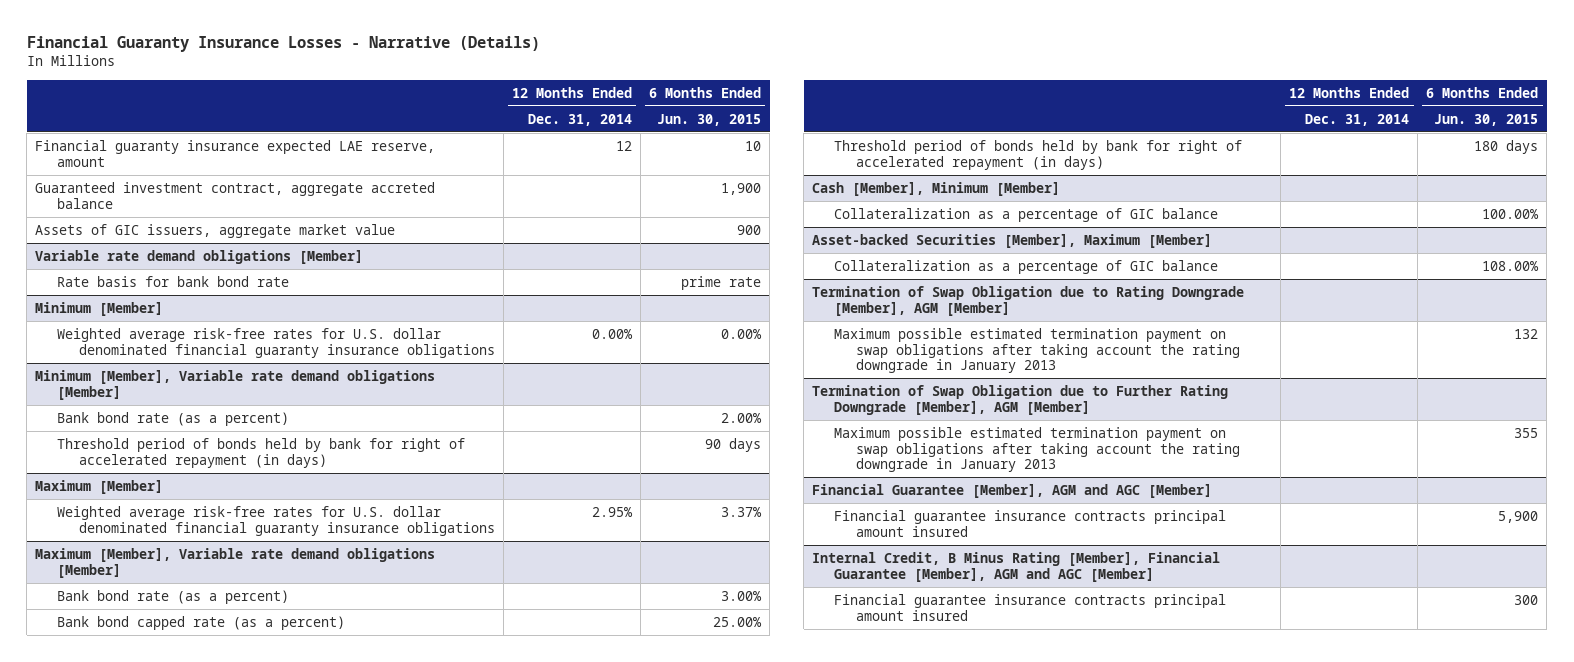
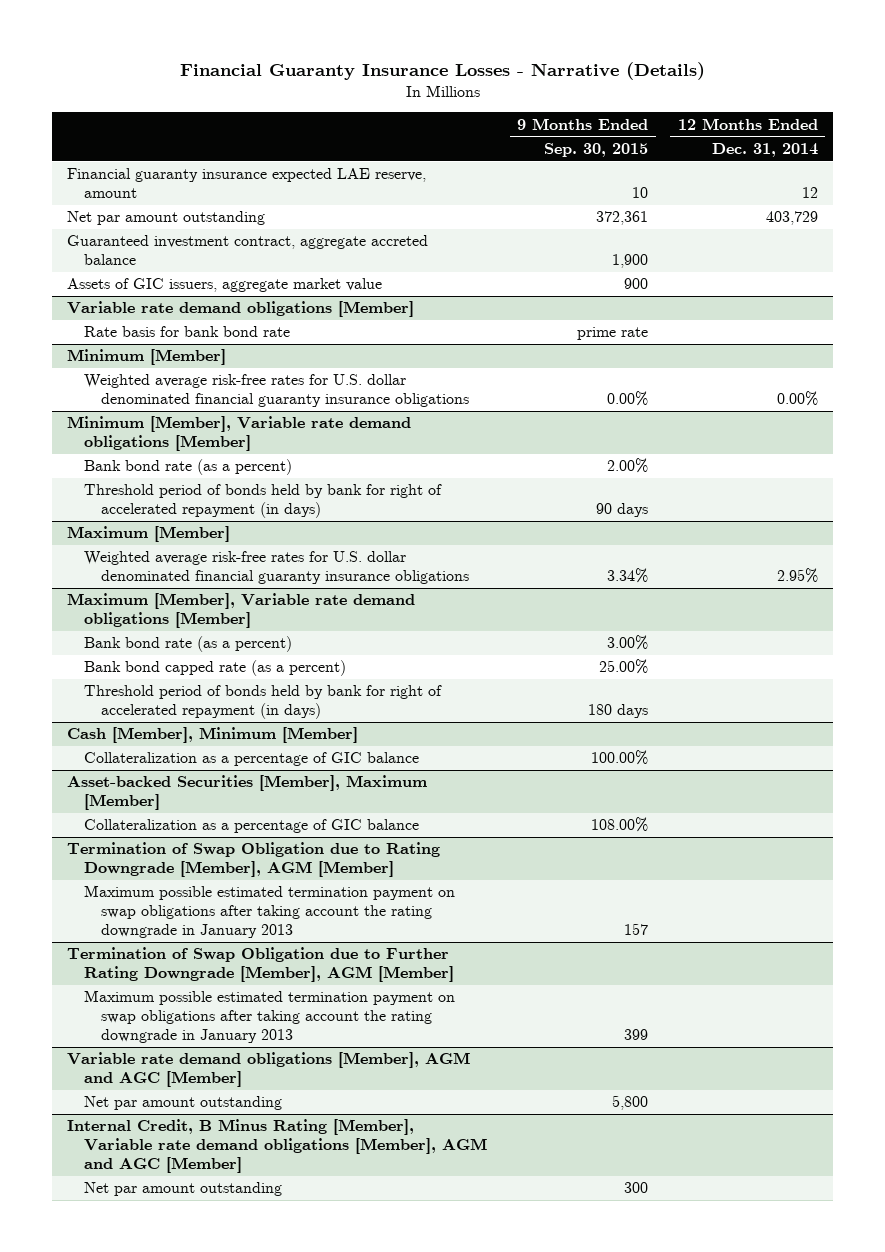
- | 12 Months Ended Dec. 31, 2014 | 6 Months Ended Jun. 30, 2015
+ | 9 Months Ended Sep. 30, 2015 | 12 Months Ended Dec. 31, 2014
+ Net par amount outstanding | 372,361 | 403,729
- Financial Guarantee [Member], AGM and AGC [Member]
- Financial guarantee insurance contracts principal amount insured | | 5,900
- Internal Credit, B Minus Rating [Member], Financial Guarantee [Member], AGM and AGC [Member]
- Financial guarantee insurance contracts principal amount insured | | 300
+ Variable rate demand obligations [Member], AGM and AGC [Member]
+ Net par amount outstanding | 5,800 |
+ Internal Credit, B Minus Rating [Member], Variable rate demand obligations [Member], AGM and AGC [Member]
+ Net par amount outstanding | 300 |

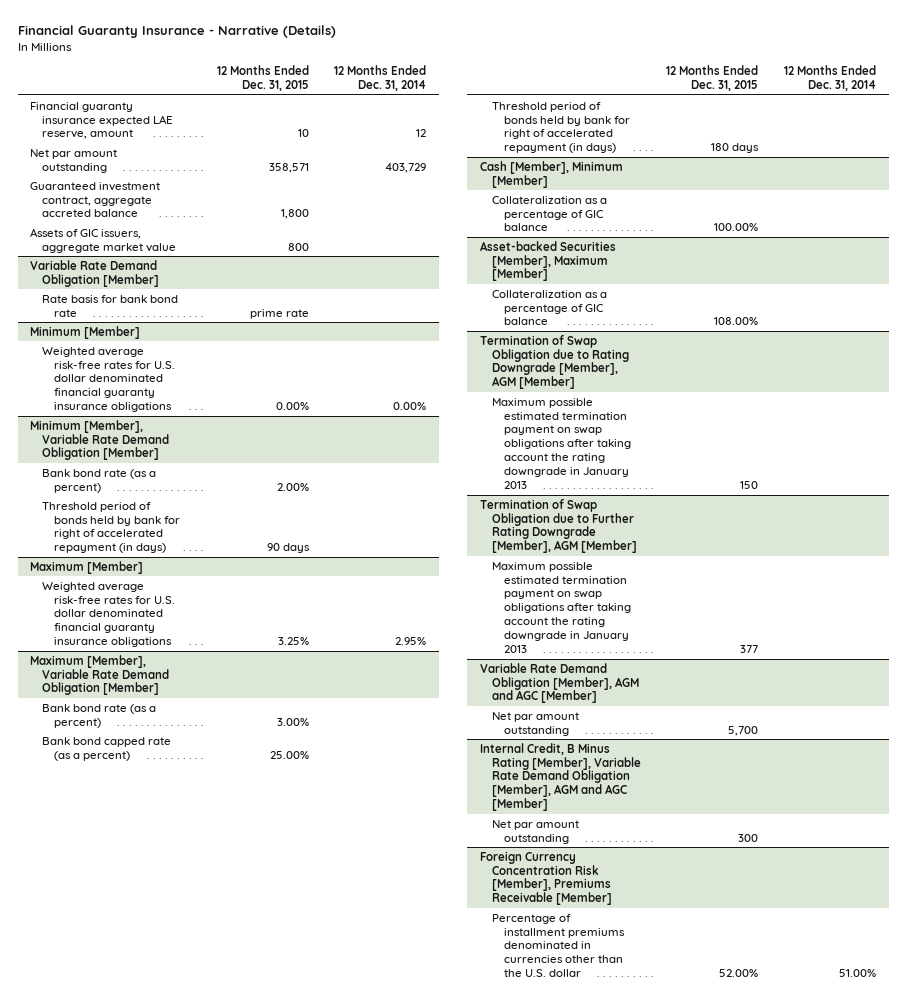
- Financial Guaranty Insurance Losses - Narrative (Details)
+ Financial Guaranty Insurance - Narrative (Details)
- | 9 Months Ended Sep. 30, 2015 | 12 Months Ended Dec. 31, 2014
+ | 12 Months Ended Dec. 31, 2015 | 12 Months Ended Dec. 31, 2014
- Variable rate demand obligations [Member]
+ Variable Rate Demand Obligation [Member]
- Minimum [Member], Variable rate demand obligations [Member]
+ Minimum [Member], Variable Rate Demand Obligation [Member]
- Maximum [Member], Variable rate demand obligations [Member]
+ Maximum [Member], Variable Rate Demand Obligation [Member]
- Variable rate demand obligations [Member], AGM and AGC [Member]
+ Variable Rate Demand Obligation [Member], AGM and AGC [Member]
- Internal Credit, B Minus Rating [Member], Variable rate demand obligations [Member], AGM and AGC [Member]
+ Internal Credit, B Minus Rating [Member], Variable Rate Demand Obligation [Member], AGM and AGC [Member]
+ Foreign Currency Concentration Risk [Member], Premiums Receivable [Member]
+ Percentage of installment premiums denominated in currencies other than the U.S. dollar | 52.00% | 51.00%

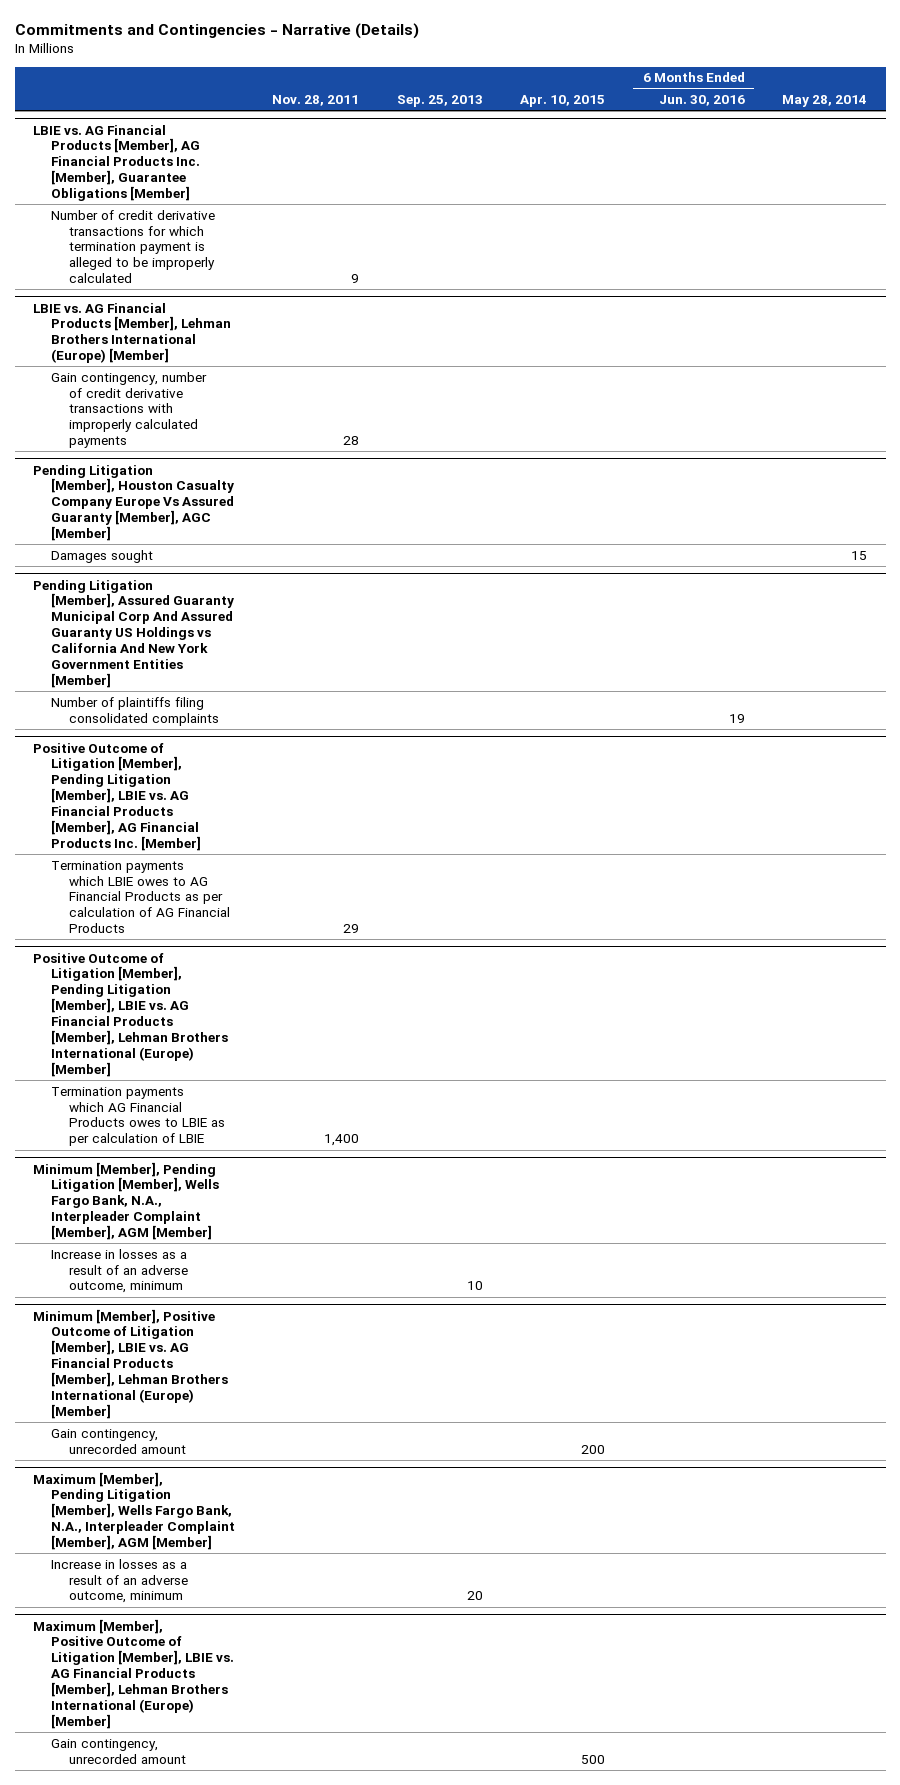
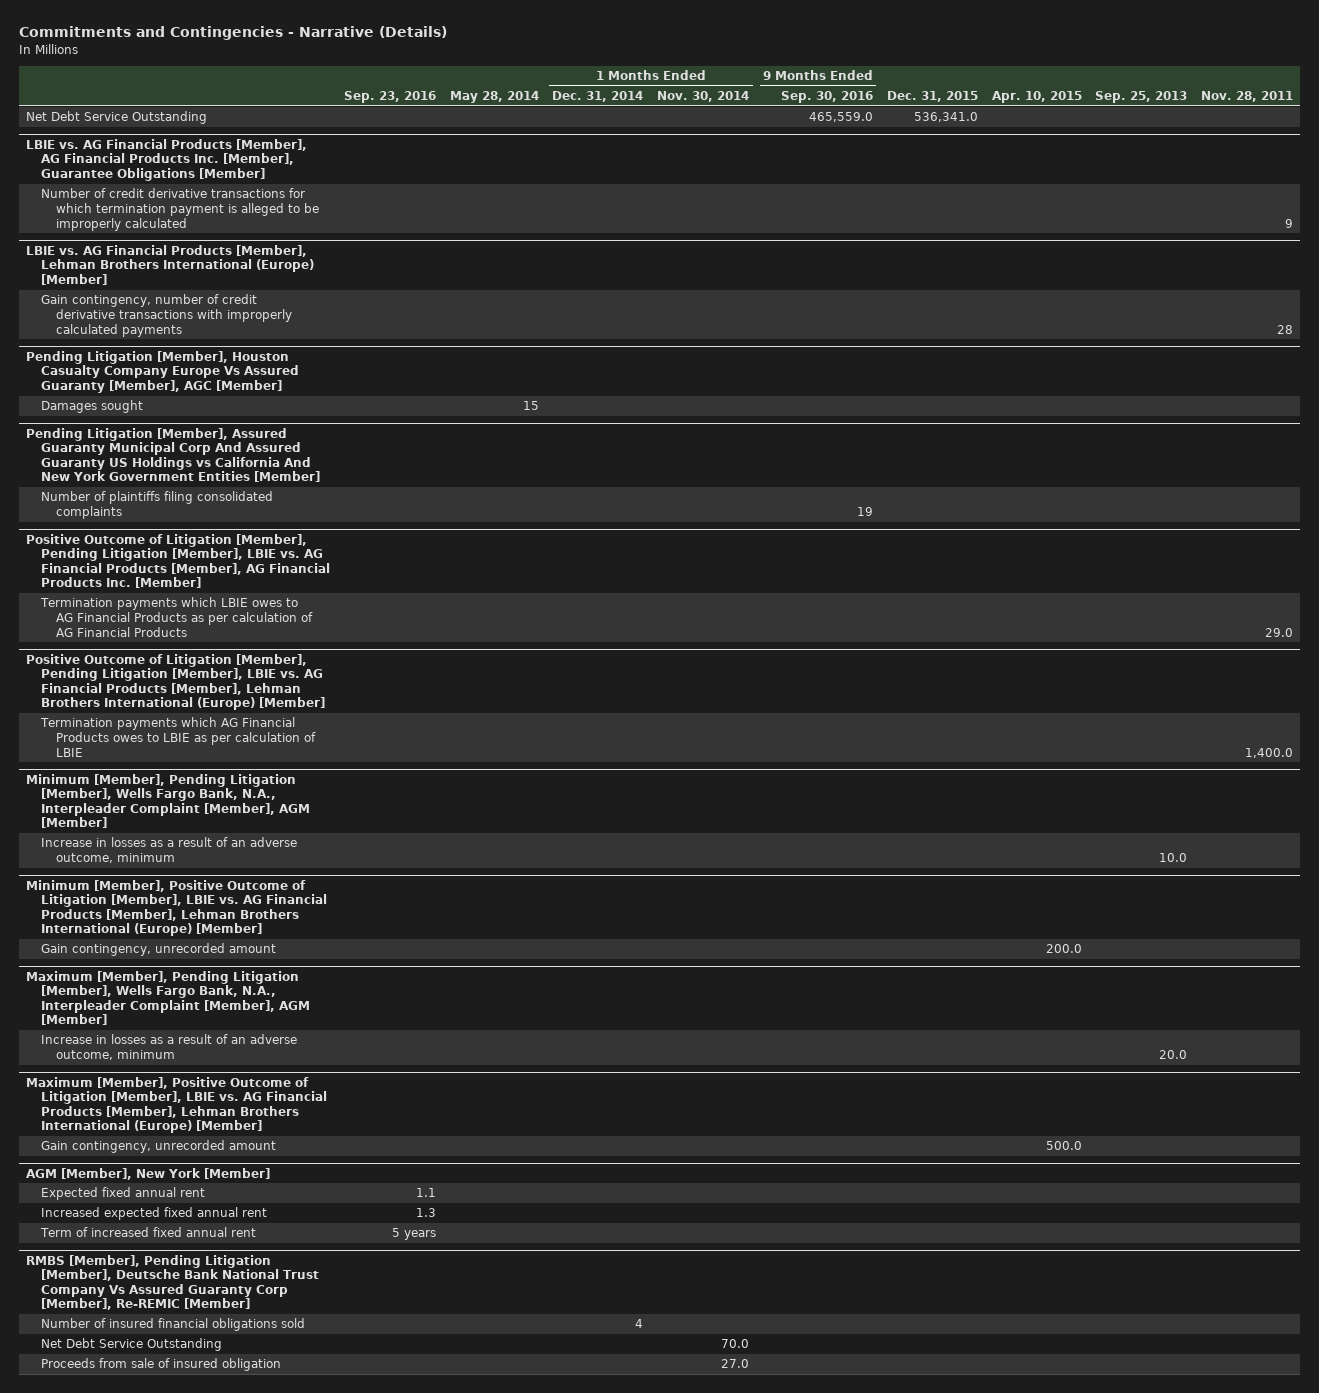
- | Nov. 28, 2011 | Sep. 25, 2013 | Apr. 10, 2015 | 6 Months Ended Jun. 30, 2016 | May 28, 2014
+ | Sep. 23, 2016 | May 28, 2014 | 1 Months Ended Dec. 31, 2014 | 1 Months Ended Nov. 30, 2014 | 9 Months Ended Sep. 30, 2016 | Dec. 31, 2015 | Apr. 10, 2015 | Sep. 25, 2013 | Nov. 28, 2011
+ Net Debt Service Outstanding | | | | | 465,559.0 | 536,341.0 | | |
@ Positive Outcome of Litigation [Member], Pending Litigation [Member], LBIE vs. AG Financial Products [Member], AG Financial Products Inc. [Member]
- Termination payments which LBIE owes to AG Financial Products as per calculation of AG Financial Products | 29 | | | |
+ Termination payments which LBIE owes to AG Financial Products as per calculation of AG Financial Products | | | | | | | | | 29.0
@ Positive Outcome of Litigation [Member], Pending Litigation [Member], LBIE vs. AG Financial Products [Member], Lehman Brothers International (Europe) [Member]
- Termination payments which AG Financial Products owes to LBIE as per calculation of LBIE | 1,400 | | | |
+ Termination payments which AG Financial Products owes to LBIE as per calculation of LBIE | | | | | | | | | 1,400.0
@ Minimum [Member], Pending Litigation [Member], Wells Fargo Bank, N.A., Interpleader Complaint [Member], AGM [Member]
- Increase in losses as a result of an adverse outcome, minimum | | 10 | | |
+ Increase in losses as a result of an adverse outcome, minimum | | | | | | | | 10.0 |
@ Minimum [Member], Positive Outcome of Litigation [Member], LBIE vs. AG Financial Products [Member], Lehman Brothers International (Europe) [Member]
- Gain contingency, unrecorded amount | | | 200 | |
+ Gain contingency, unrecorded amount | | | | | | | 200.0 | |
@ Maximum [Member], Pending Litigation [Member], Wells Fargo Bank, N.A., Interpleader Complaint [Member], AGM [Member]
- Increase in losses as a result of an adverse outcome, minimum | | 20 | | |
+ Increase in losses as a result of an adverse outcome, minimum | | | | | | | | 20.0 |
@ Maximum [Member], Positive Outcome of Litigation [Member], LBIE vs. AG Financial Products [Member], Lehman Brothers International (Europe) [Member]
- Gain contingency, unrecorded amount | | | 500 | |
+ Gain contingency, unrecorded amount | | | | | | | 500.0 | |
+ AGM [Member], New York [Member]
+ Expected fixed annual rent | 1.1 | | | | | | | |
+ Increased expected fixed annual rent | 1.3 | | | | | | | |
+ Term of increased fixed annual rent | 5 years | | | | | | | |
+ RMBS [Member], Pending Litigation [Member], Deutsche Bank National Trust Company Vs Assured Guaranty Corp [Member], Re-REMIC [Member]
+ Number of insured financial obligations sold | | | 4 | | | | | |
+ Net Debt Service Outstanding | | | | 70.0 | | | | |
+ Proceeds from sale of insured obligation | | | | 27.0 | | | | |

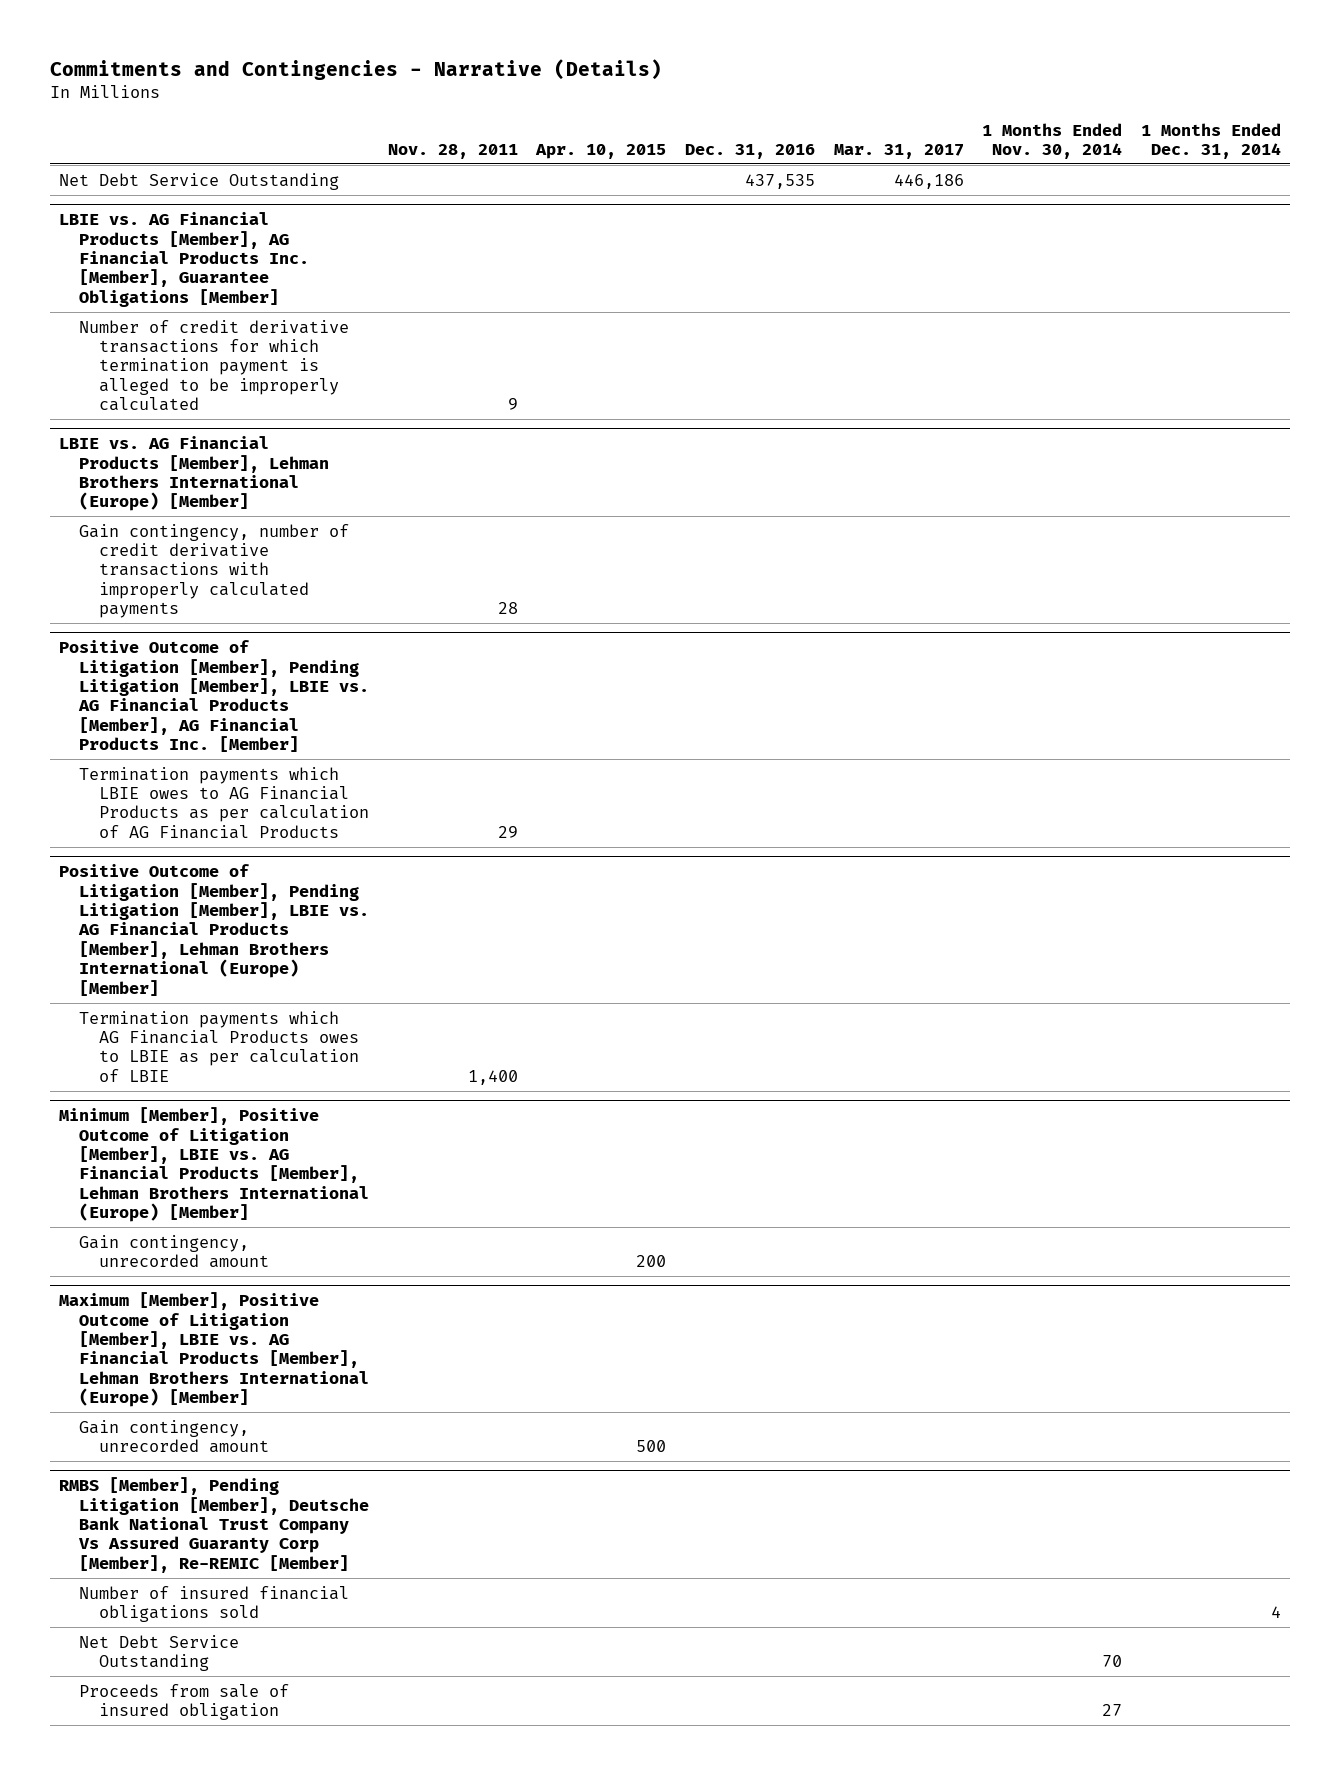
- | Sep. 23, 2016 | May 28, 2014 | 1 Months Ended Dec. 31, 2014 | 1 Months Ended Nov. 30, 2014 | 9 Months Ended Sep. 30, 2016 | Dec. 31, 2015 | Apr. 10, 2015 | Sep. 25, 2013 | Nov. 28, 2011
+ | Nov. 28, 2011 | Apr. 10, 2015 | Dec. 31, 2016 | Mar. 31, 2017 | 1 Months Ended Nov. 30, 2014 | 1 Months Ended Dec. 31, 2014
- Pending Litigation [Member], Houston Casualty Company Europe Vs Assured Guaranty [Member], AGC [Member]
- Damages sought | | 15 | | | | | | |
- Pending Litigation [Member], Assured Guaranty Municipal Corp And Assured Guaranty US Holdings vs California And New York Government Entities [Member]
- Number of plaintiffs filing consolidated complaints | | | | | 19 | | | |
@ Positive Outcome of Litigation [Member], Pending Litigation [Member], LBIE vs. AG Financial Products [Member], AG Financial Products Inc. [Member]
- Termination payments which LBIE owes to AG Financial Products as per calculation of AG Financial Products | | | | | | | | | 29.0
+ Termination payments which LBIE owes to AG Financial Products as per calculation of AG Financial Products | 29 | | | | |
@ Positive Outcome of Litigation [Member], Pending Litigation [Member], LBIE vs. AG Financial Products [Member], Lehman Brothers International (Europe) [Member]
- Termination payments which AG Financial Products owes to LBIE as per calculation of LBIE | | | | | | | | | 1,400.0
- Minimum [Member], Pending Litigation [Member], Wells Fargo Bank, N.A., Interpleader Complaint [Member], AGM [Member]
- Increase in losses as a result of an adverse outcome, minimum | | | | | | | | 10.0 |
@ Positive Outcome of Litigation [Member], Pending Litigation [Member], LBIE vs. AG Financial Products [Member], Lehman Brothers International (Europe) [Member]
+ Termination payments which AG Financial Products owes to LBIE as per calculation of LBIE | 1,400 | | | | |
@ Minimum [Member], Positive Outcome of Litigation [Member], LBIE vs. AG Financial Products [Member], Lehman Brothers International (Europe) [Member]
- Gain contingency, unrecorded amount | | | | | | | 200.0 | |
- Maximum [Member], Pending Litigation [Member], Wells Fargo Bank, N.A., Interpleader Complaint [Member], AGM [Member]
- Increase in losses as a result of an adverse outcome, minimum | | | | | | | | 20.0 |
@ Minimum [Member], Positive Outcome of Litigation [Member], LBIE vs. AG Financial Products [Member], Lehman Brothers International (Europe) [Member]
+ Gain contingency, unrecorded amount | | 200 | | | |
@ Maximum [Member], Positive Outcome of Litigation [Member], LBIE vs. AG Financial Products [Member], Lehman Brothers International (Europe) [Member]
- Gain contingency, unrecorded amount | | | | | | | 500.0 | |
- AGM [Member], New York [Member]
- Expected fixed annual rent | 1.1 | | | | | | | |
- Increased expected fixed annual rent | 1.3 | | | | | | | |
- Term of increased fixed annual rent | 5 years | | | | | | | |
@ Maximum [Member], Positive Outcome of Litigation [Member], LBIE vs. AG Financial Products [Member], Lehman Brothers International (Europe) [Member]
+ Gain contingency, unrecorded amount | | 500 | | | |
@ RMBS [Member], Pending Litigation [Member], Deutsche Bank National Trust Company Vs Assured Guaranty Corp [Member], Re-REMIC [Member]
- Net Debt Service Outstanding | | | | 70.0 | | | | |
- Proceeds from sale of insured obligation | | | | 27.0 | | | | |
+ Net Debt Service Outstanding | | | | | 70 |
+ Proceeds from sale of insured obligation | | | | | 27 |

